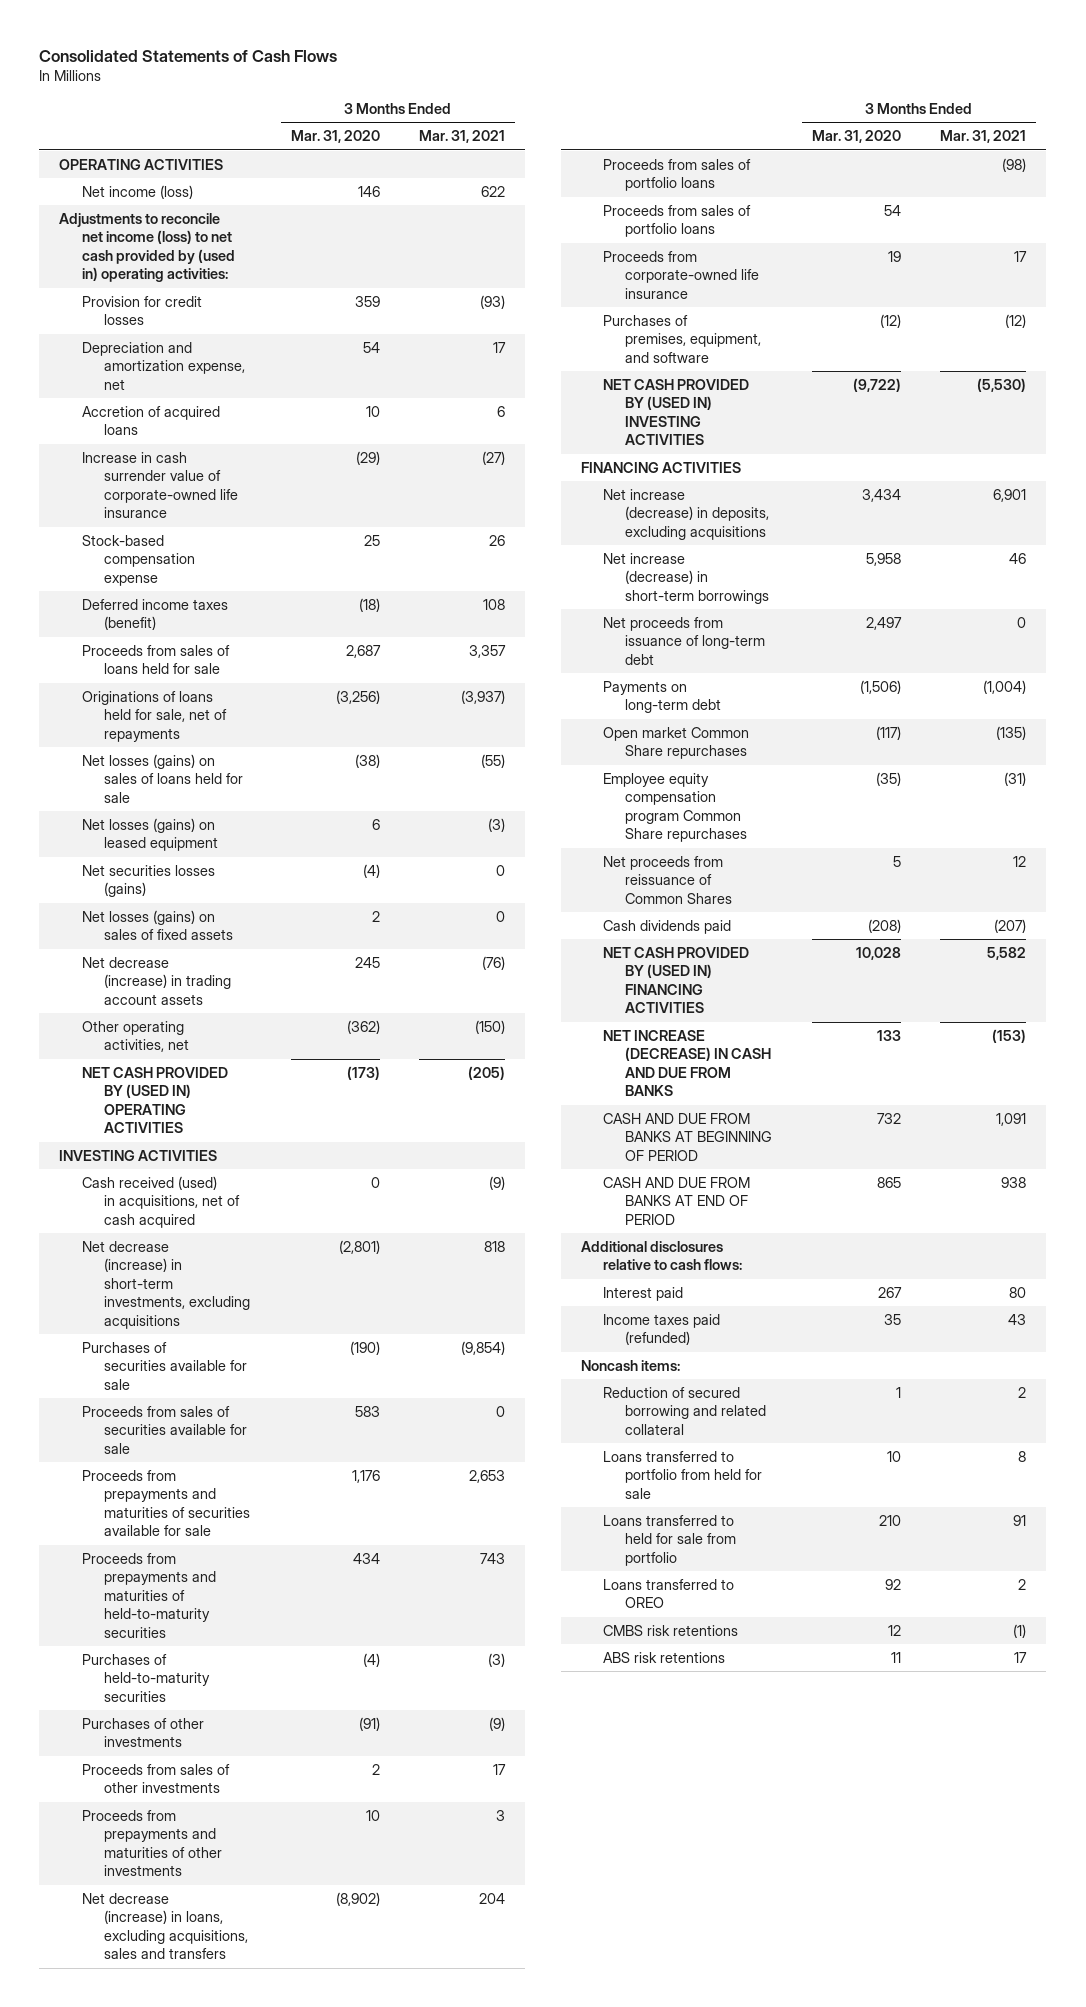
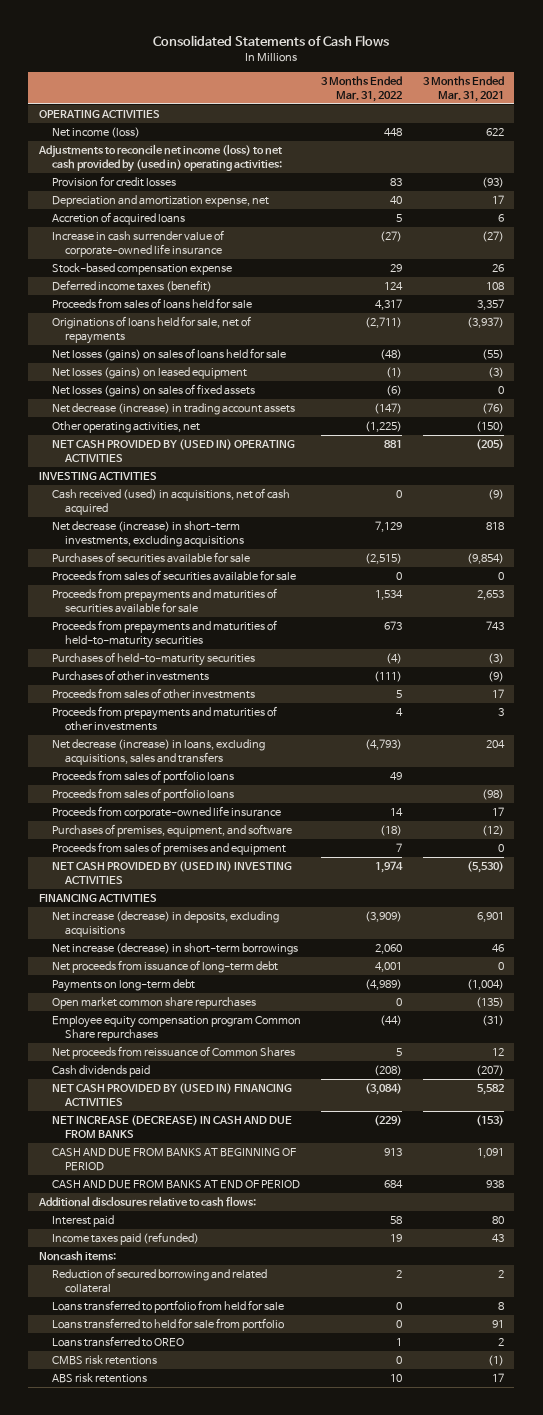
- | 3 Months Ended Mar. 31, 2020 | 3 Months Ended Mar. 31, 2021
+ | 3 Months Ended Mar. 31, 2022 | 3 Months Ended Mar. 31, 2021
- Net securities losses (gains) | (4) | 0
moved down: Proceeds from sales of portfolio loans | | (98)
+ Proceeds from sales of premises and equipment | 7 | 0
- Open market Common Share repurchases | (117) | (135)
+ Open market common share repurchases | 0 | (135)

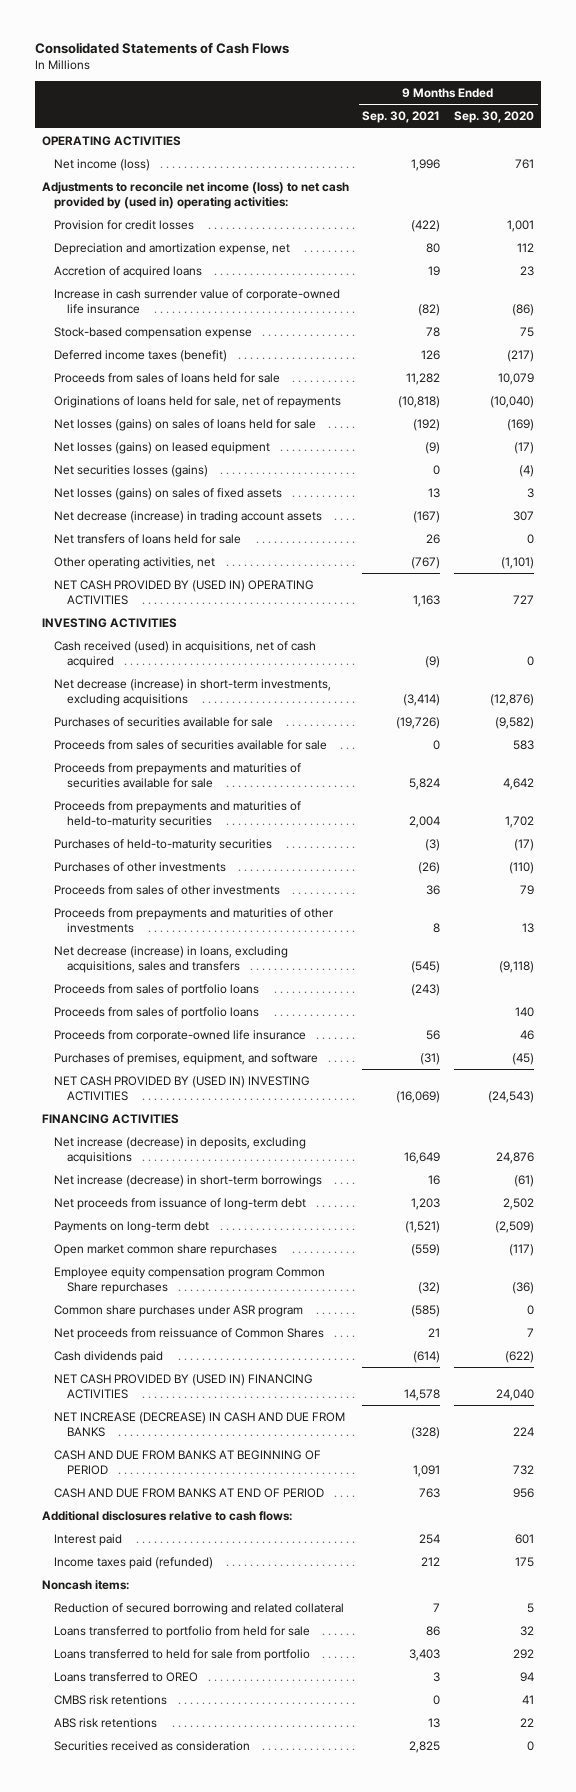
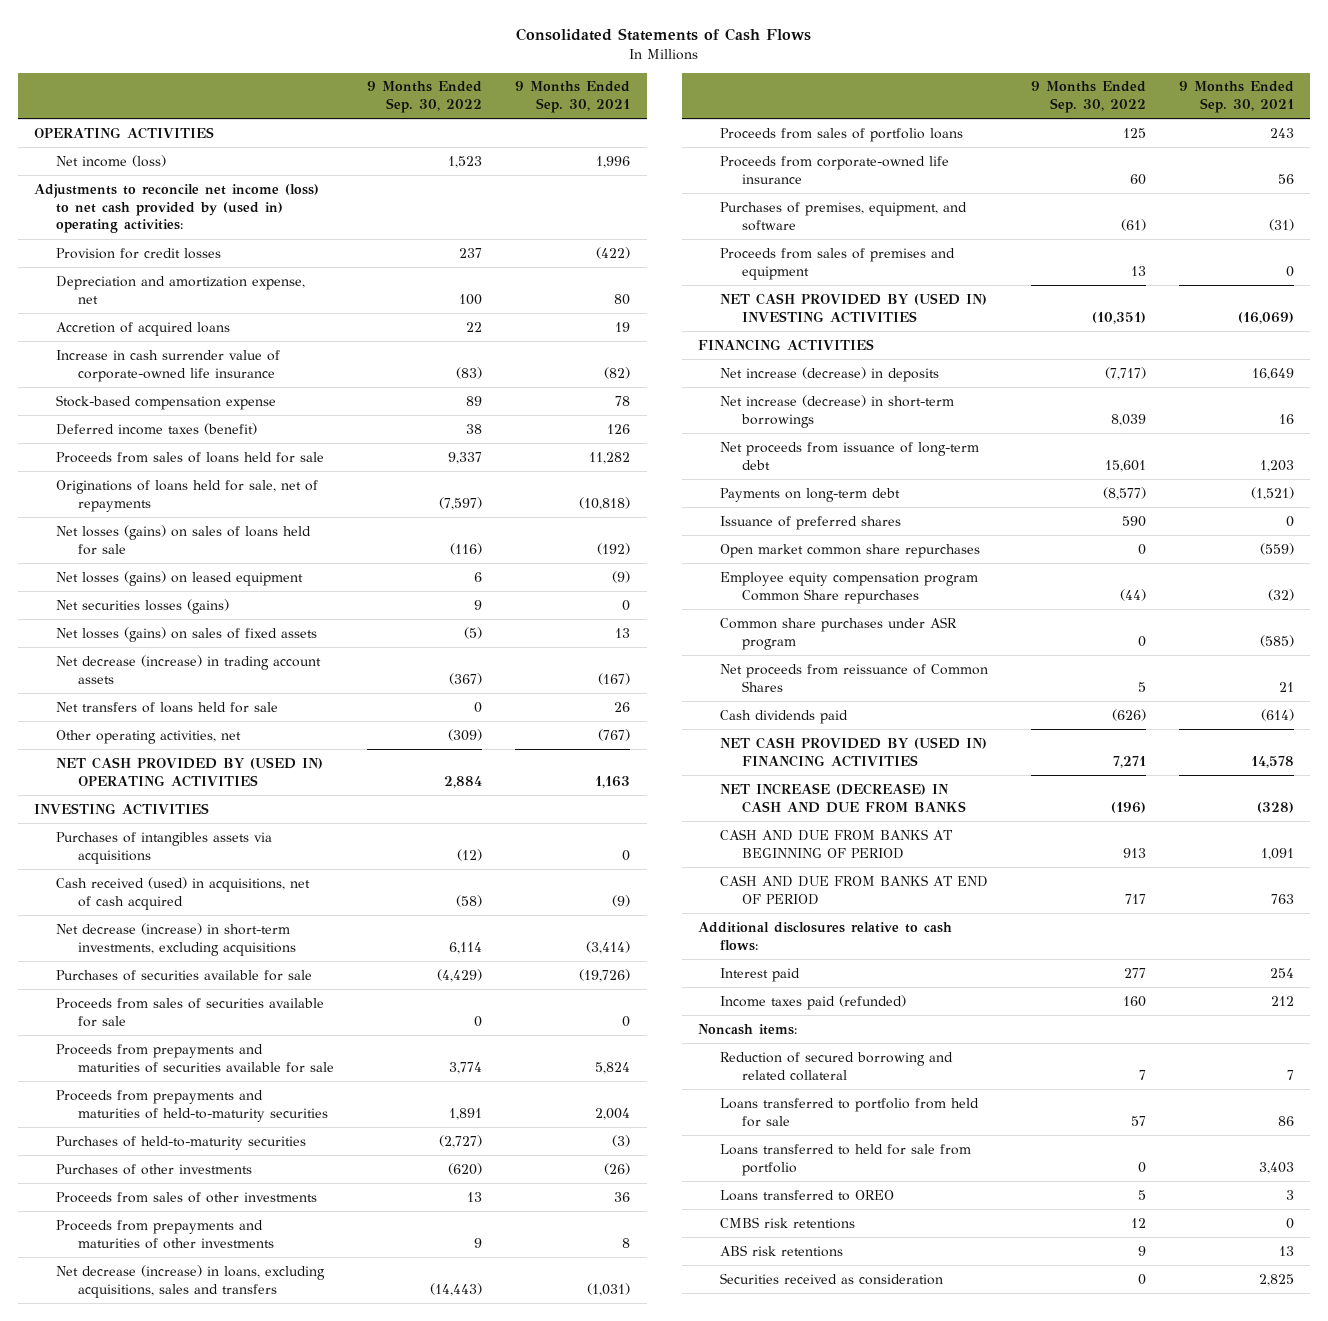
- | 9 Months Ended Sep. 30, 2021 | 9 Months Ended Sep. 30, 2020
+ | 9 Months Ended Sep. 30, 2022 | 9 Months Ended Sep. 30, 2021
+ Purchases of intangibles assets via acquisitions | (12) | 0
- Net decrease (increase) in loans, excluding acquisitions, sales and transfers | (545) | (9,118)
- Proceeds from sales of portfolio loans | (243) |
- Proceeds from sales of portfolio loans | | 140
+ Net decrease (increase) in loans, excluding acquisitions, sales and transfers | (14,443) | (1,031)
+ Proceeds from sales of portfolio loans | 125 | 243
+ Proceeds from sales of premises and equipment | 13 | 0
- Net increase (decrease) in deposits, excluding acquisitions | 16,649 | 24,876
+ Net increase (decrease) in deposits | (7,717) | 16,649
+ Issuance of preferred shares | 590 | 0

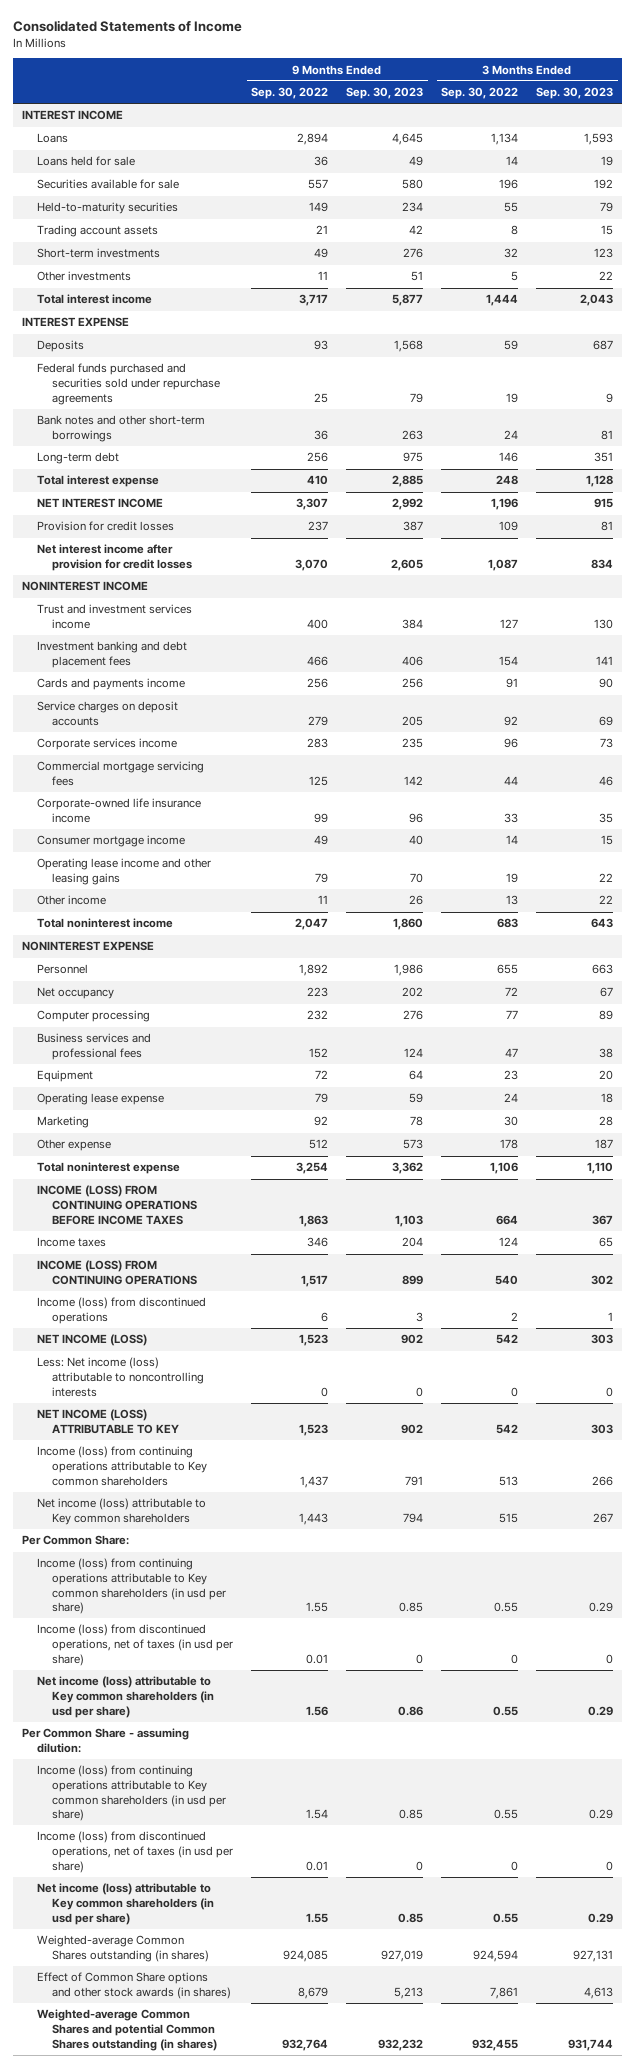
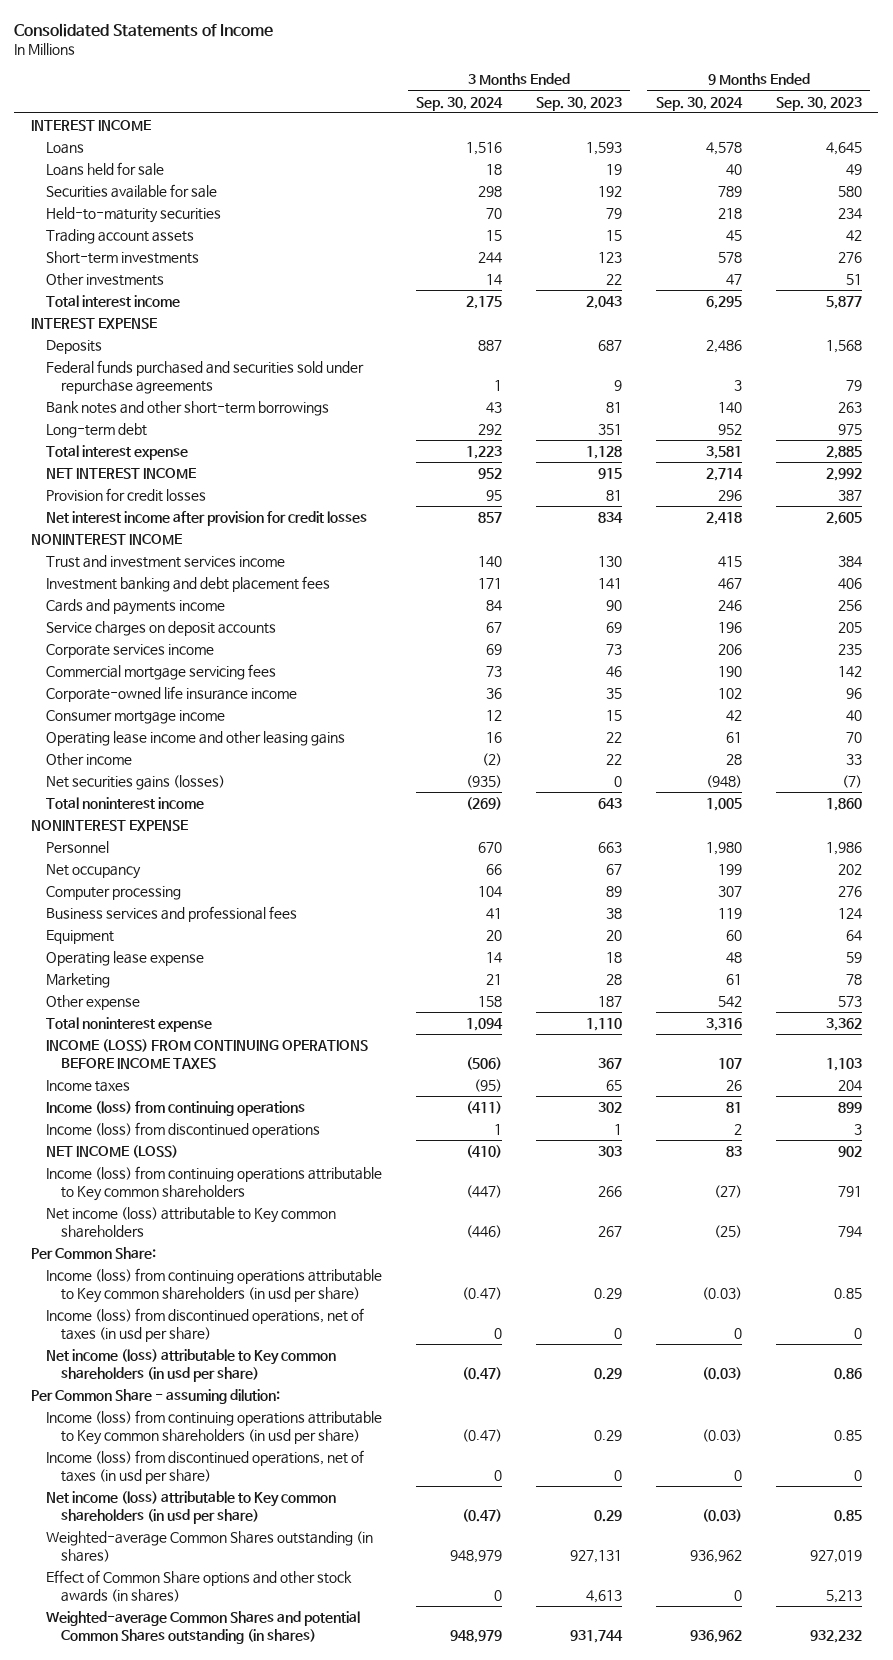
- | 9 Months Ended Sep. 30, 2022 | 9 Months Ended Sep. 30, 2023 | 3 Months Ended Sep. 30, 2022 | 3 Months Ended Sep. 30, 2023
+ | 3 Months Ended Sep. 30, 2024 | 3 Months Ended Sep. 30, 2023 | 9 Months Ended Sep. 30, 2024 | 9 Months Ended Sep. 30, 2023
- Other income | 11 | 26 | 13 | 22
+ Other income | (2) | 22 | 28 | 33
+ Net securities gains (losses) | (935) | 0 | (948) | (7)
- INCOME (LOSS) FROM CONTINUING OPERATIONS | 1,517 | 899 | 540 | 302
+ Income (loss) from continuing operations | (411) | 302 | 81 | 899
- Less: Net income (loss) attributable to noncontrolling interests | 0 | 0 | 0 | 0
- NET INCOME (LOSS) ATTRIBUTABLE TO KEY | 1,523 | 902 | 542 | 303

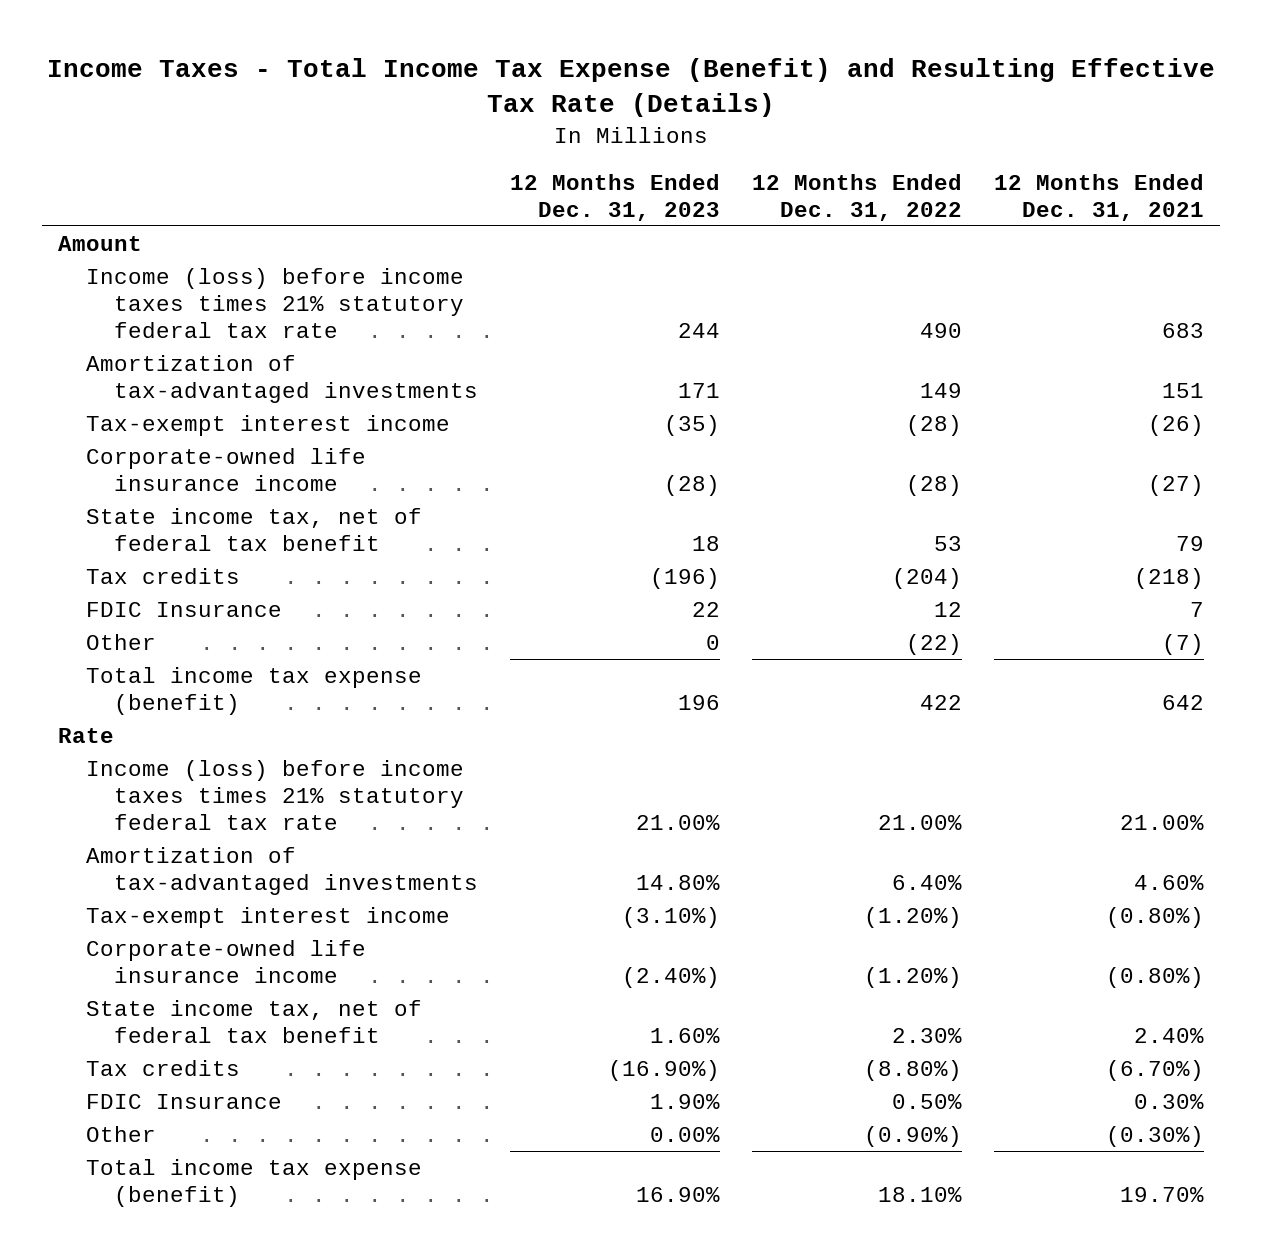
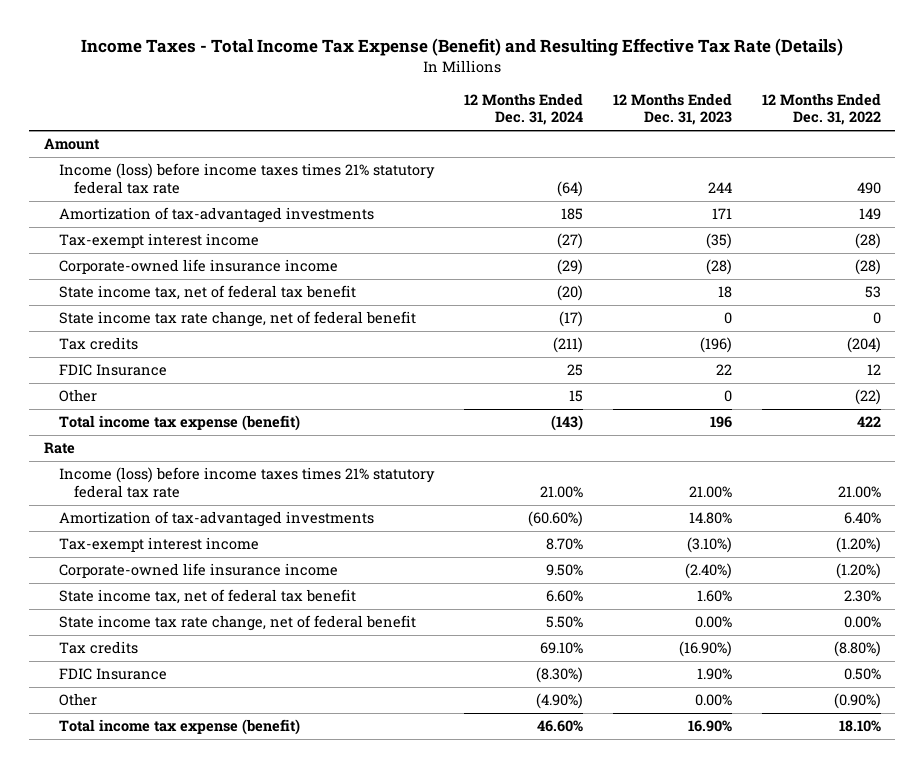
- | 12 Months Ended Dec. 31, 2023 | 12 Months Ended Dec. 31, 2022 | 12 Months Ended Dec. 31, 2021
+ | 12 Months Ended Dec. 31, 2024 | 12 Months Ended Dec. 31, 2023 | 12 Months Ended Dec. 31, 2022
+ State income tax rate change, net of federal benefit | (17) | 0 | 0
+ State income tax rate change, net of federal benefit | 5.50% | 0.00% | 0.00%

